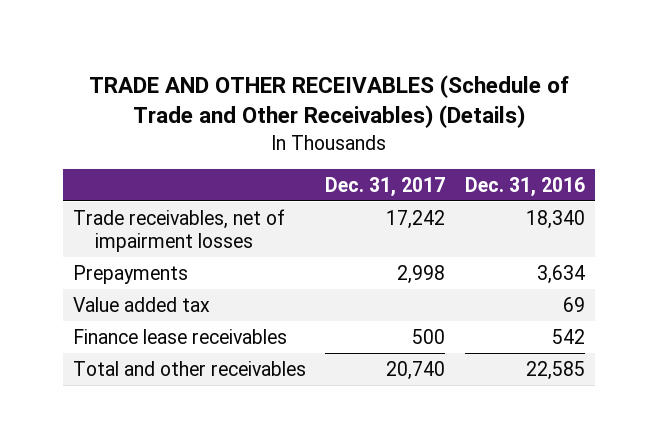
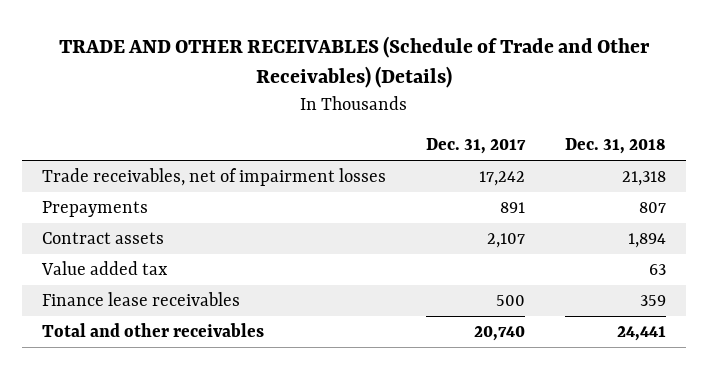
- | Dec. 31, 2017 | Dec. 31, 2016
+ | Dec. 31, 2017 | Dec. 31, 2018
- Prepayments | 2,998 | 3,634
+ Prepayments | 891 | 807
+ Contract assets | 2,107 | 1,894

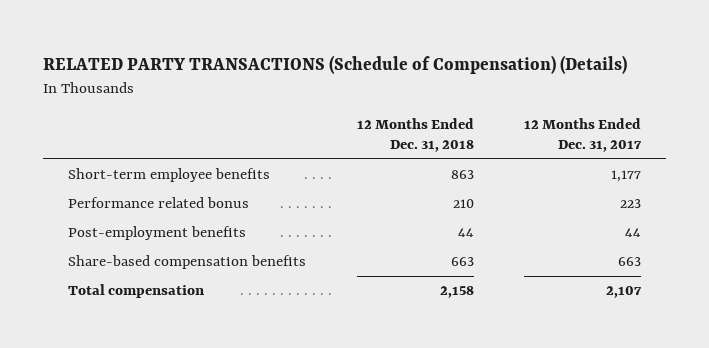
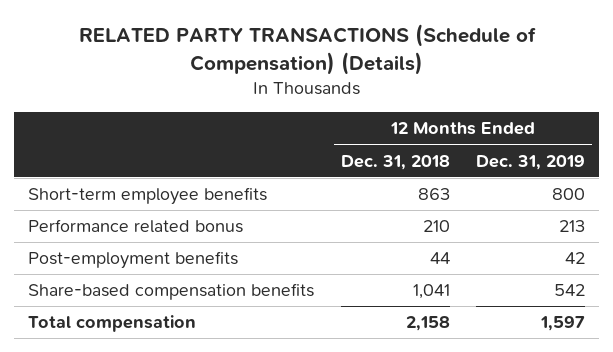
- | 12 Months Ended Dec. 31, 2018 | 12 Months Ended Dec. 31, 2017
+ | 12 Months Ended Dec. 31, 2018 | 12 Months Ended Dec. 31, 2019
- Share-based compensation benefits | 663 | 663
+ Share-based compensation benefits | 1,041 | 542

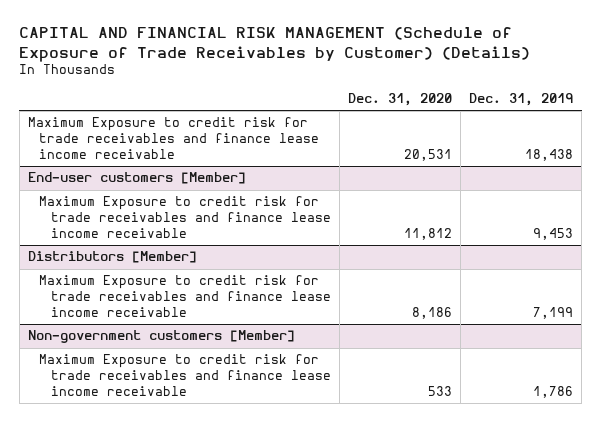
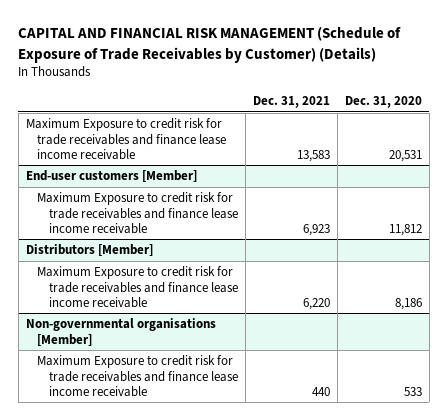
- | Dec. 31, 2020 | Dec. 31, 2019
+ | Dec. 31, 2021 | Dec. 31, 2020
- Non-government customers [Member]
+ Non-governmental organisations [Member]

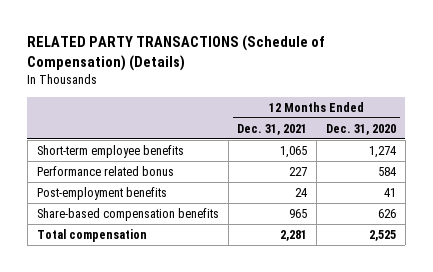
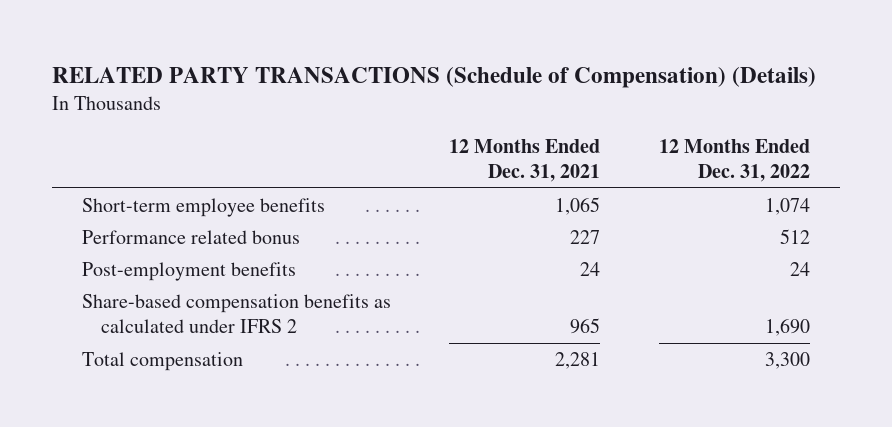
- | 12 Months Ended Dec. 31, 2021 | 12 Months Ended Dec. 31, 2020
+ | 12 Months Ended Dec. 31, 2021 | 12 Months Ended Dec. 31, 2022
- Share-based compensation benefits | 965 | 626
+ Share-based compensation benefits as calculated under IFRS 2 | 965 | 1,690

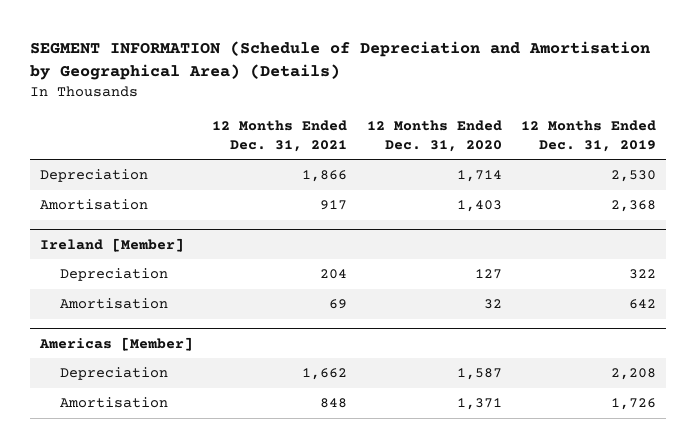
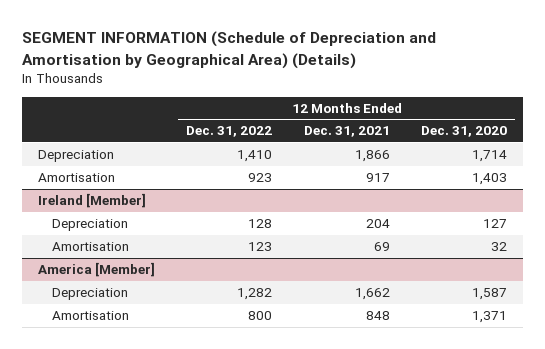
- | 12 Months Ended Dec. 31, 2021 | 12 Months Ended Dec. 31, 2020 | 12 Months Ended Dec. 31, 2019
+ | 12 Months Ended Dec. 31, 2022 | 12 Months Ended Dec. 31, 2021 | 12 Months Ended Dec. 31, 2020
- Americas [Member]
+ America [Member]

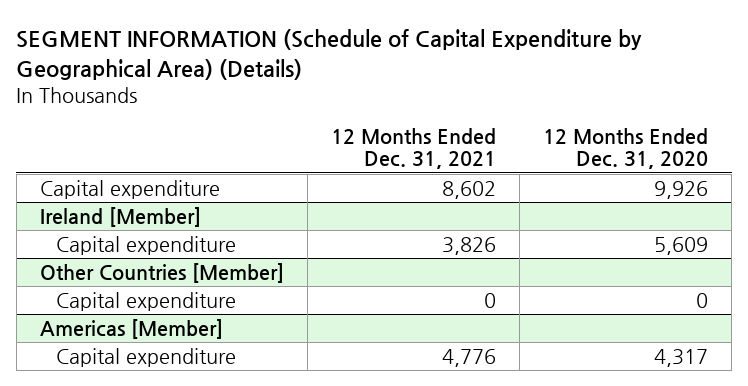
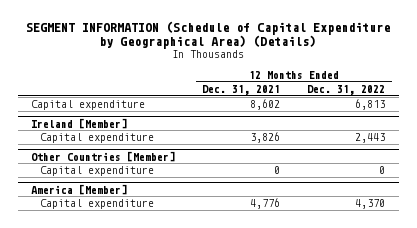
- | 12 Months Ended Dec. 31, 2021 | 12 Months Ended Dec. 31, 2020
+ | 12 Months Ended Dec. 31, 2021 | 12 Months Ended Dec. 31, 2022
- Americas [Member]
+ America [Member]

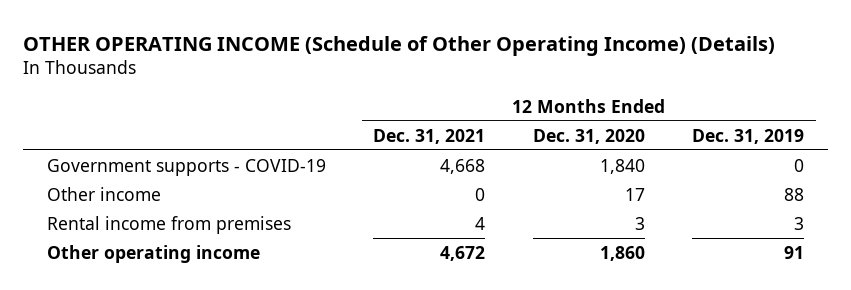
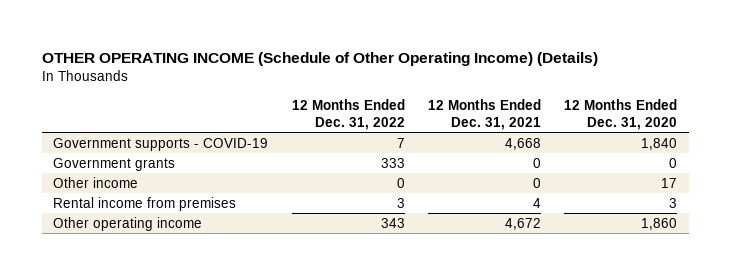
- | 12 Months Ended Dec. 31, 2021 | 12 Months Ended Dec. 31, 2020 | 12 Months Ended Dec. 31, 2019
+ | 12 Months Ended Dec. 31, 2022 | 12 Months Ended Dec. 31, 2021 | 12 Months Ended Dec. 31, 2020
+ Government grants | 333 | 0 | 0

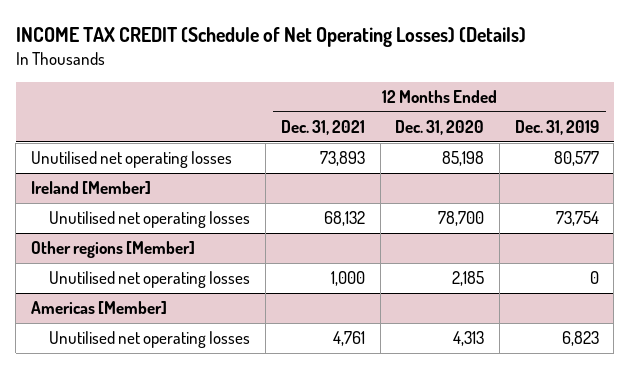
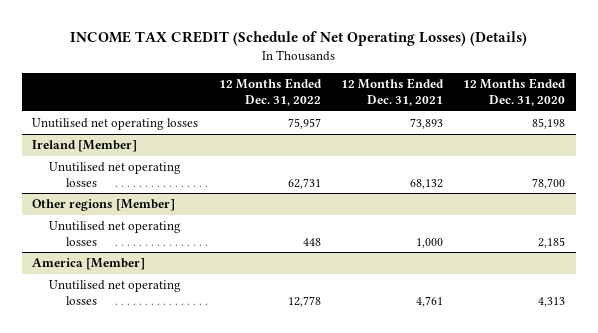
- | 12 Months Ended Dec. 31, 2021 | 12 Months Ended Dec. 31, 2020 | 12 Months Ended Dec. 31, 2019
+ | 12 Months Ended Dec. 31, 2022 | 12 Months Ended Dec. 31, 2021 | 12 Months Ended Dec. 31, 2020
- Americas [Member]
+ America [Member]

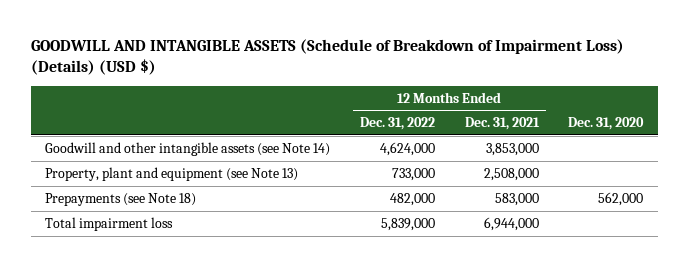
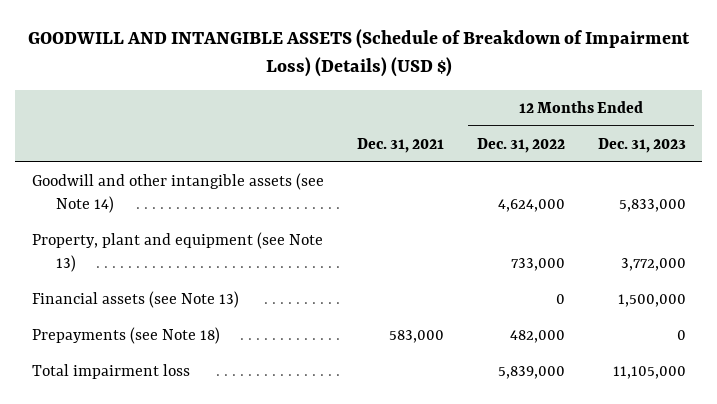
- | 12 Months Ended Dec. 31, 2022 | 12 Months Ended Dec. 31, 2021 | Dec. 31, 2020
+ | Dec. 31, 2021 | 12 Months Ended Dec. 31, 2022 | 12 Months Ended Dec. 31, 2023
+ Financial assets (see Note 13) | | 0 | 1,500,000

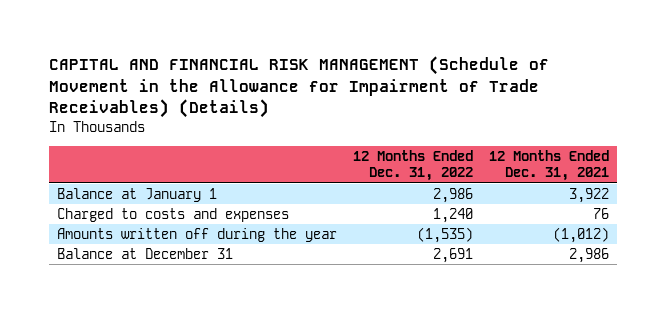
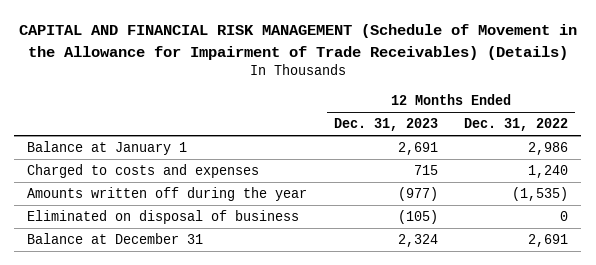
- | 12 Months Ended Dec. 31, 2022 | 12 Months Ended Dec. 31, 2021
+ | 12 Months Ended Dec. 31, 2023 | 12 Months Ended Dec. 31, 2022
+ Eliminated on disposal of business | (105) | 0

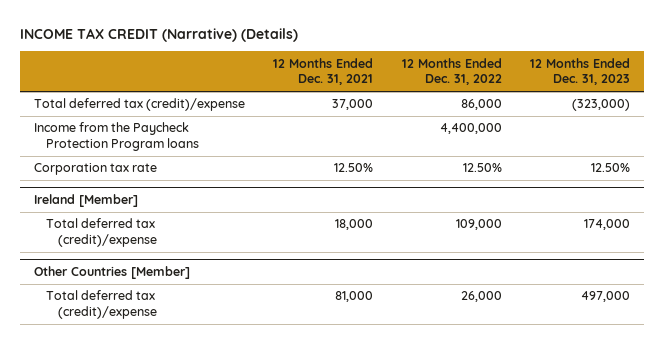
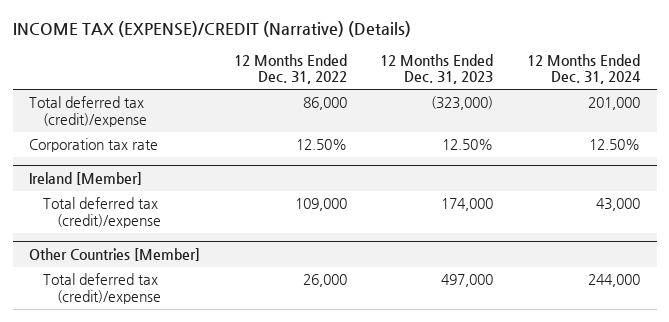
- INCOME TAX CREDIT (Narrative) (Details)
+ INCOME TAX (EXPENSE)/CREDIT (Narrative) (Details)
- | 12 Months Ended Dec. 31, 2021 | 12 Months Ended Dec. 31, 2022 | 12 Months Ended Dec. 31, 2023
+ | 12 Months Ended Dec. 31, 2022 | 12 Months Ended Dec. 31, 2023 | 12 Months Ended Dec. 31, 2024
- Income from the Paycheck Protection Program loans | | 4,400,000 |

